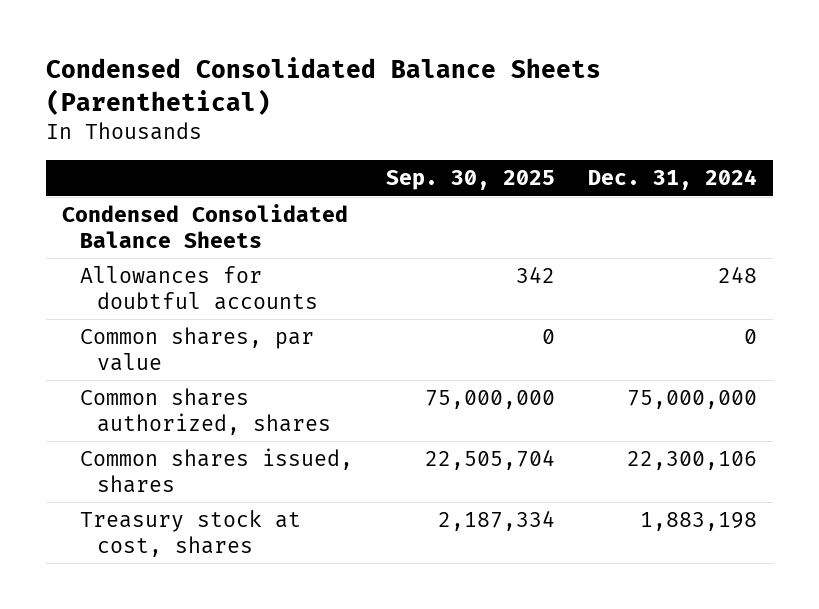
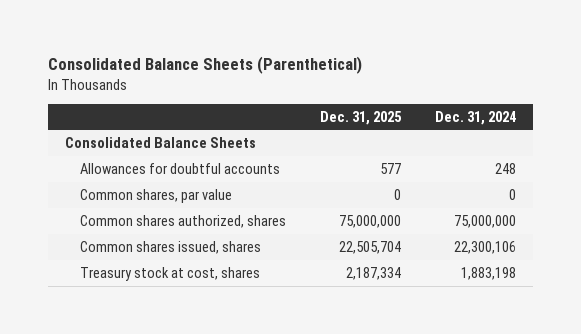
- Condensed Consolidated Balance Sheets (Parenthetical)
+ Consolidated Balance Sheets (Parenthetical)
- | Sep. 30, 2025 | Dec. 31, 2024
+ | Dec. 31, 2025 | Dec. 31, 2024
- Condensed Consolidated Balance Sheets
+ Consolidated Balance Sheets

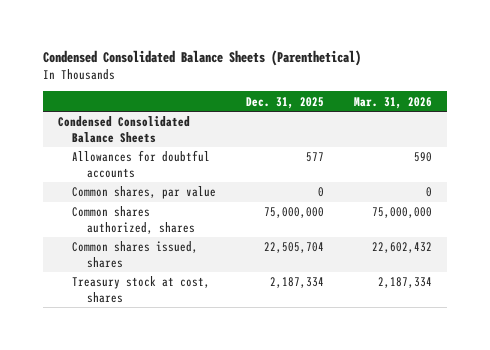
- Consolidated Balance Sheets (Parenthetical)
+ Condensed Consolidated Balance Sheets (Parenthetical)
- | Dec. 31, 2025 | Dec. 31, 2024
+ | Dec. 31, 2025 | Mar. 31, 2026
- Consolidated Balance Sheets
+ Condensed Consolidated Balance Sheets

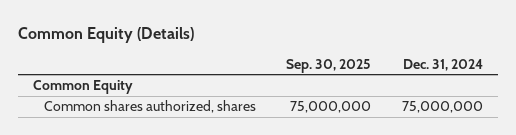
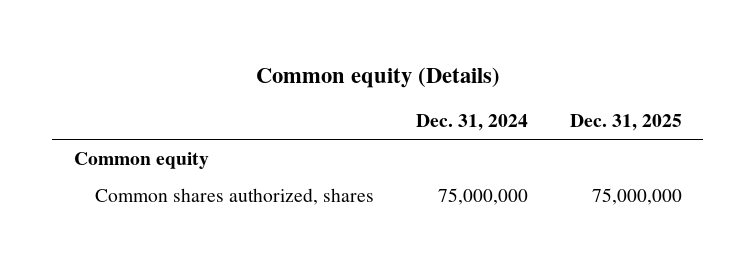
- Common Equity (Details)
+ Common equity (Details)
- | Sep. 30, 2025 | Dec. 31, 2024
+ | Dec. 31, 2024 | Dec. 31, 2025
- Common Equity
+ Common equity

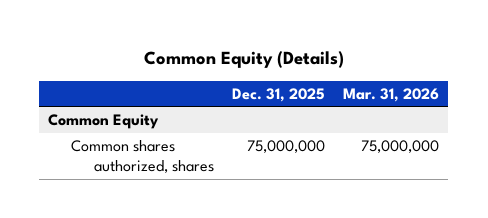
- Common equity (Details)
+ Common Equity (Details)
- | Dec. 31, 2024 | Dec. 31, 2025
+ | Dec. 31, 2025 | Mar. 31, 2026
- Common equity
+ Common Equity

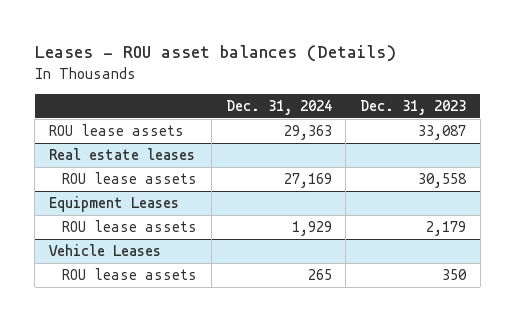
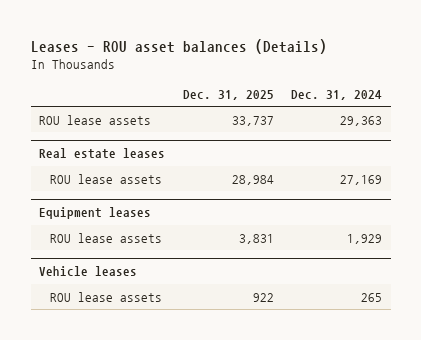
- | Dec. 31, 2024 | Dec. 31, 2023
+ | Dec. 31, 2025 | Dec. 31, 2024
- Equipment Leases
+ Equipment leases
- Vehicle Leases
+ Vehicle leases

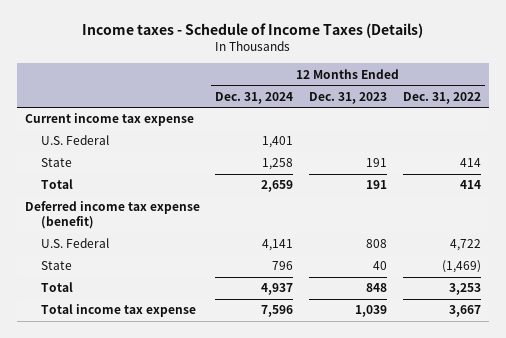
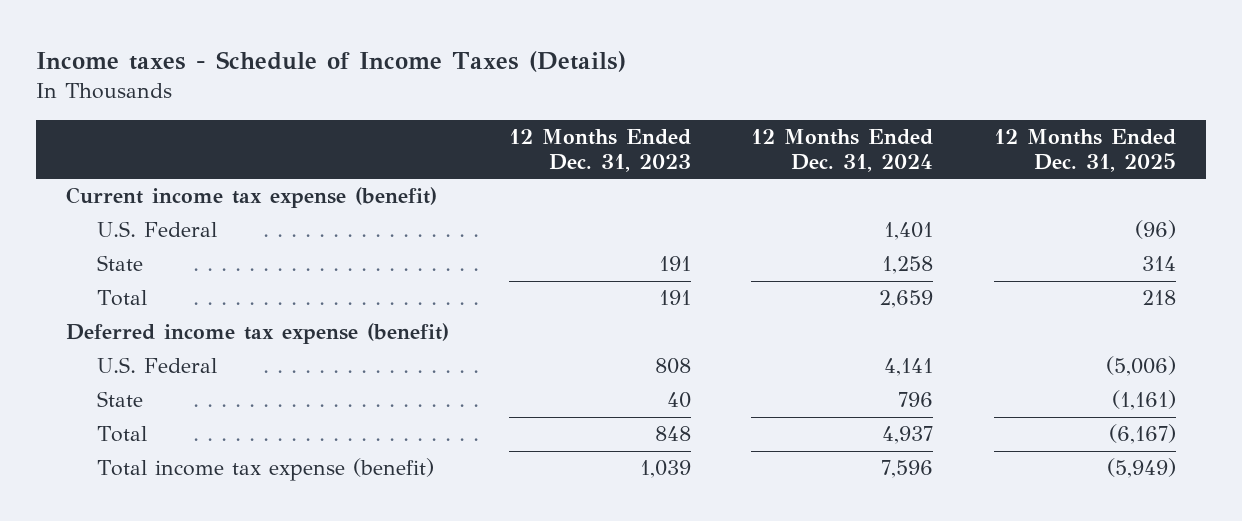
- | 12 Months Ended Dec. 31, 2024 | 12 Months Ended Dec. 31, 2023 | 12 Months Ended Dec. 31, 2022
+ | 12 Months Ended Dec. 31, 2023 | 12 Months Ended Dec. 31, 2024 | 12 Months Ended Dec. 31, 2025
- Current income tax expense
+ Current income tax expense (benefit)
- Total income tax expense | 7,596 | 1,039 | 3,667
+ Total income tax expense (benefit) | 1,039 | 7,596 | (5,949)

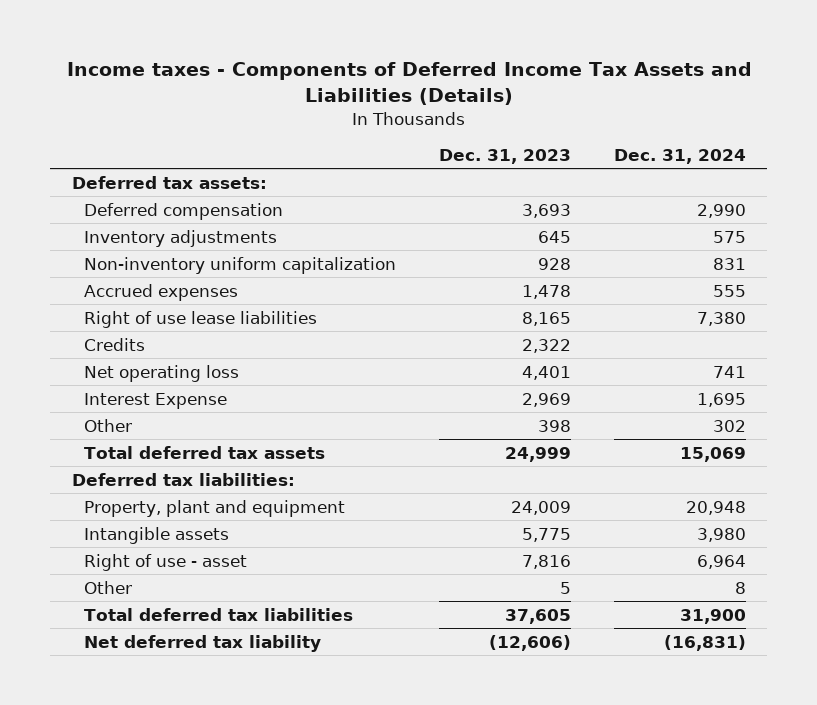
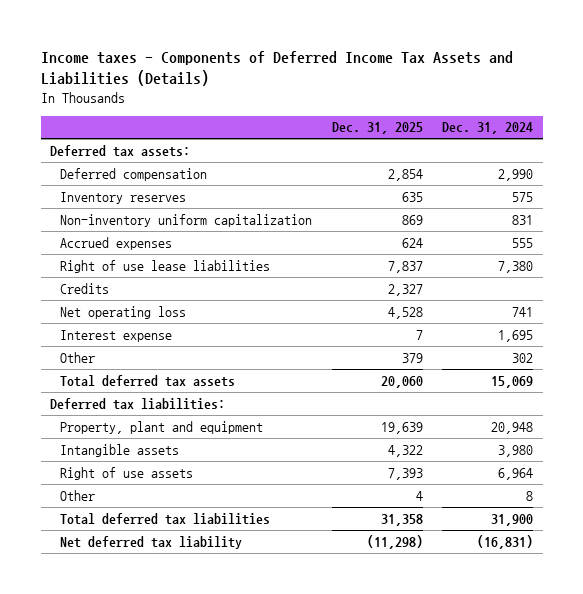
- | Dec. 31, 2023 | Dec. 31, 2024
+ | Dec. 31, 2025 | Dec. 31, 2024
- Inventory adjustments | 645 | 575
+ Inventory reserves | 635 | 575
- Interest Expense | 2,969 | 1,695
+ Interest expense | 7 | 1,695
- Right of use - asset | 7,816 | 6,964
+ Right of use assets | 7,393 | 6,964

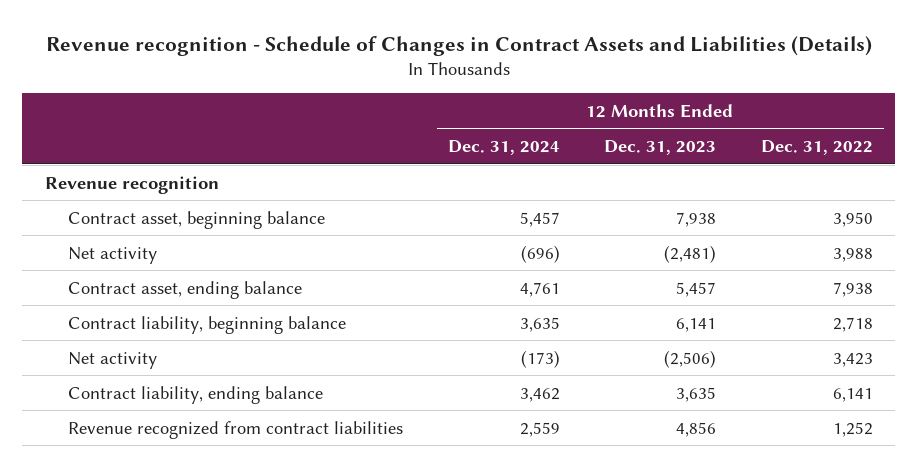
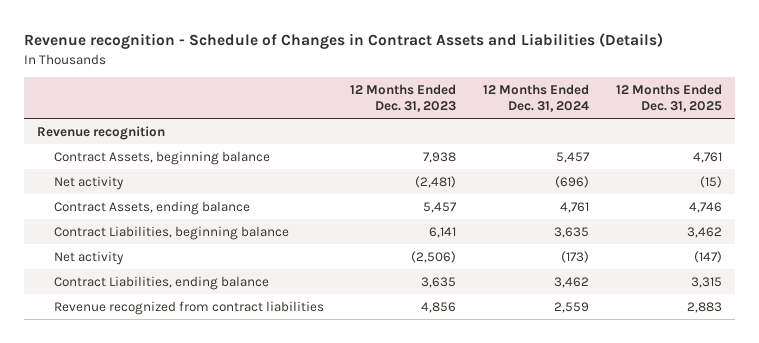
- | 12 Months Ended Dec. 31, 2024 | 12 Months Ended Dec. 31, 2023 | 12 Months Ended Dec. 31, 2022
+ | 12 Months Ended Dec. 31, 2023 | 12 Months Ended Dec. 31, 2024 | 12 Months Ended Dec. 31, 2025
- Contract asset, beginning balance | 5,457 | 7,938 | 3,950
+ Contract Assets, beginning balance | 7,938 | 5,457 | 4,761
- Contract asset, ending balance | 4,761 | 5,457 | 7,938
- Contract liability, beginning balance | 3,635 | 6,141 | 2,718
+ Contract Assets, ending balance | 5,457 | 4,761 | 4,746
+ Contract Liabilities, beginning balance | 6,141 | 3,635 | 3,462
- Contract liability, ending balance | 3,462 | 3,635 | 6,141
+ Contract Liabilities, ending balance | 3,635 | 3,462 | 3,315

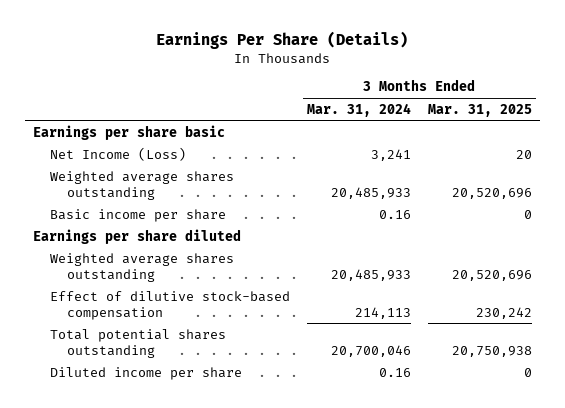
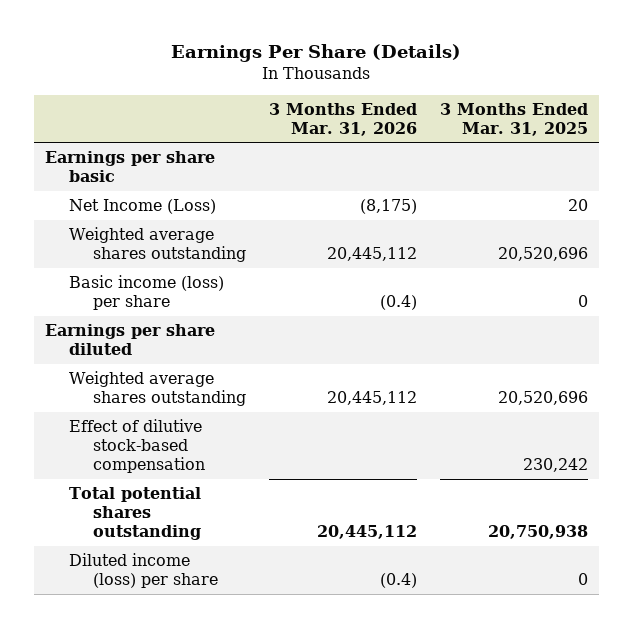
- | 3 Months Ended Mar. 31, 2024 | 3 Months Ended Mar. 31, 2025
+ | 3 Months Ended Mar. 31, 2026 | 3 Months Ended Mar. 31, 2025
- Basic income per share | 0.16 | 0
+ Basic income (loss) per share | (0.4) | 0
- Diluted income per share | 0.16 | 0
+ Diluted income (loss) per share | (0.4) | 0

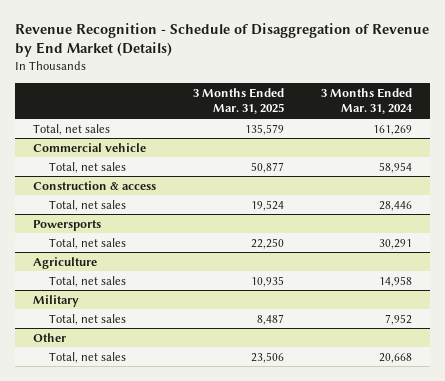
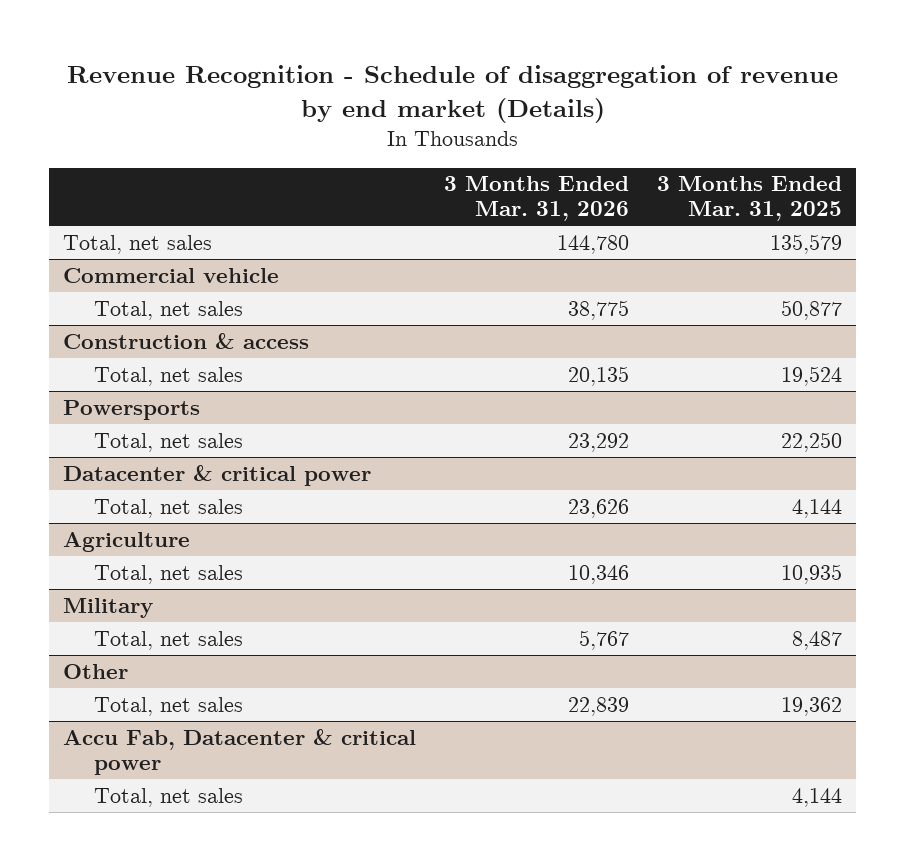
- Revenue Recognition - Schedule of Disaggregation of Revenue by End Market (Details)
+ Revenue Recognition - Schedule of disaggregation of revenue by end market (Details)
- | 3 Months Ended Mar. 31, 2025 | 3 Months Ended Mar. 31, 2024
+ | 3 Months Ended Mar. 31, 2026 | 3 Months Ended Mar. 31, 2025
+ Datacenter & critical power
+ Total, net sales | 23,626 | 4,144
@ Other
- Total, net sales | 23,506 | 20,668
+ Total, net sales | 22,839 | 19,362
+ Accu Fab, Datacenter & critical power
+ Total, net sales | | 4,144

